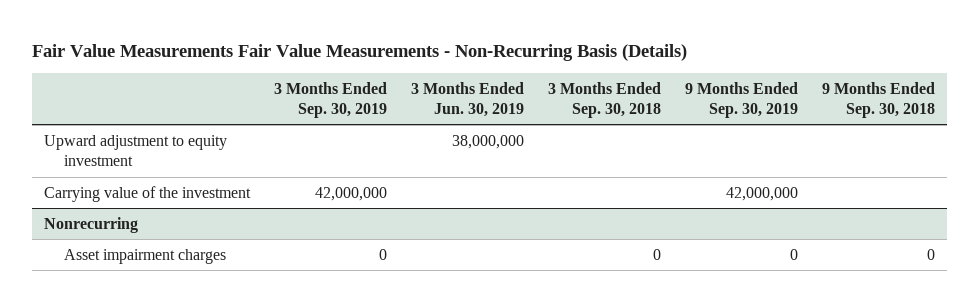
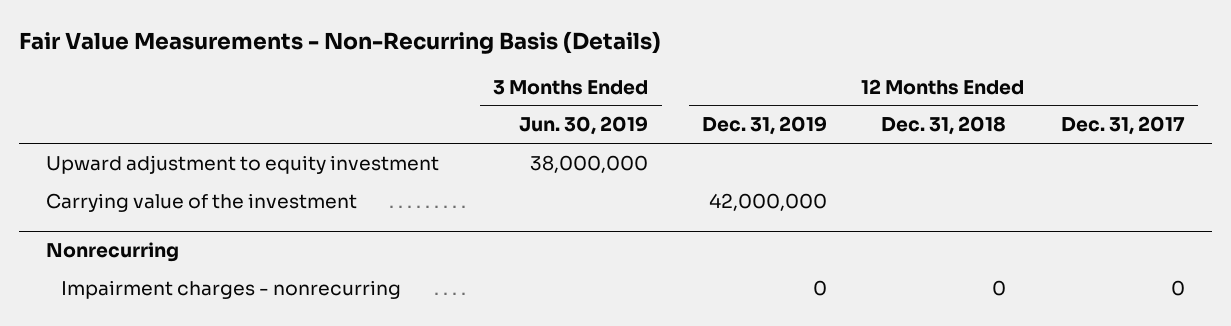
- Fair Value Measurements Fair Value Measurements - Non-Recurring Basis (Details)
+ Fair Value Measurements - Non-Recurring Basis (Details)
- | 3 Months Ended Sep. 30, 2019 | 3 Months Ended Jun. 30, 2019 | 3 Months Ended Sep. 30, 2018 | 9 Months Ended Sep. 30, 2019 | 9 Months Ended Sep. 30, 2018
+ | 3 Months Ended Jun. 30, 2019 | 12 Months Ended Dec. 31, 2019 | 12 Months Ended Dec. 31, 2018 | 12 Months Ended Dec. 31, 2017
@ Nonrecurring
- Asset impairment charges | 0 | | 0 | 0 | 0
+ Impairment charges - nonrecurring | | 0 | 0 | 0

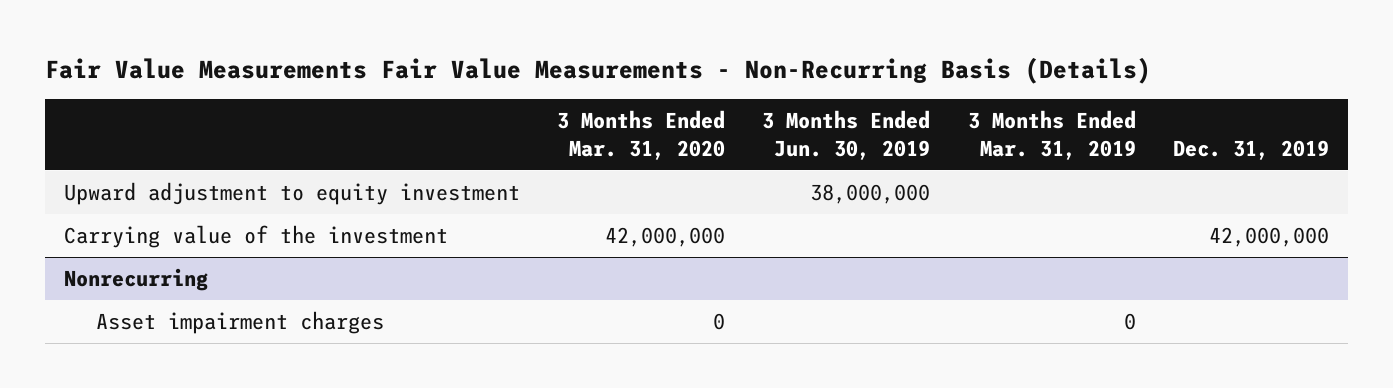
- Fair Value Measurements - Non-Recurring Basis (Details)
+ Fair Value Measurements Fair Value Measurements - Non-Recurring Basis (Details)
- | 3 Months Ended Jun. 30, 2019 | 12 Months Ended Dec. 31, 2019 | 12 Months Ended Dec. 31, 2018 | 12 Months Ended Dec. 31, 2017
+ | 3 Months Ended Mar. 31, 2020 | 3 Months Ended Jun. 30, 2019 | 3 Months Ended Mar. 31, 2019 | Dec. 31, 2019
@ Nonrecurring
- Impairment charges - nonrecurring | | 0 | 0 | 0
+ Asset impairment charges | 0 | | 0 |

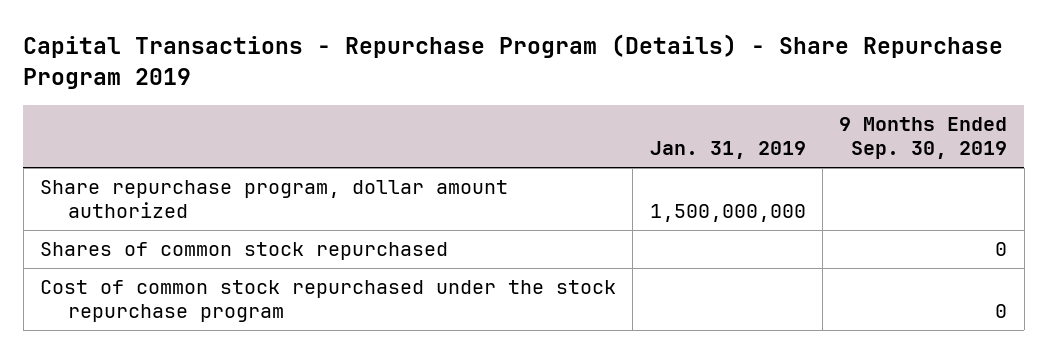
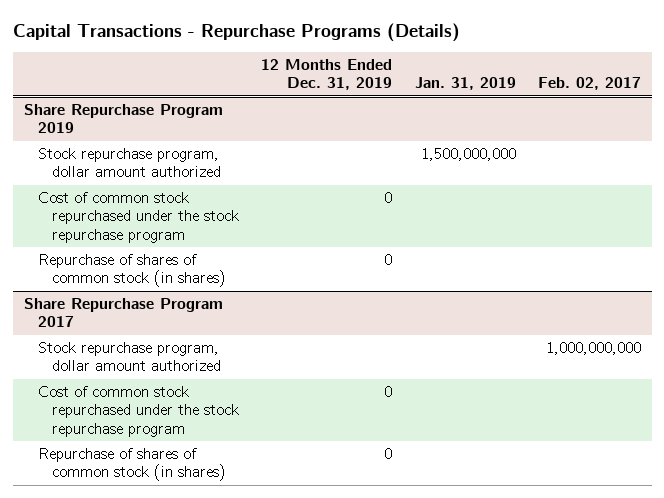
- Capital Transactions - Repurchase Program (Details) - Share Repurchase Program 2019
+ Capital Transactions - Repurchase Programs (Details)
- | Jan. 31, 2019 | 9 Months Ended Sep. 30, 2019
+ | 12 Months Ended Dec. 31, 2019 | Jan. 31, 2019 | Feb. 02, 2017
- Share repurchase program, dollar amount authorized | 1,500,000,000 |
- Shares of common stock repurchased | | 0
- Cost of common stock repurchased under the stock repurchase program | | 0
+ Share Repurchase Program 2019
+ Stock repurchase program, dollar amount authorized | | 1,500,000,000 |
+ Cost of common stock repurchased under the stock repurchase program | 0 | |
+ Repurchase of shares of common stock (in shares) | 0 | |
+ Share Repurchase Program 2017
+ Stock repurchase program, dollar amount authorized | | | 1,000,000,000
+ Cost of common stock repurchased under the stock repurchase program | 0 | |
+ Repurchase of shares of common stock (in shares) | 0 | |

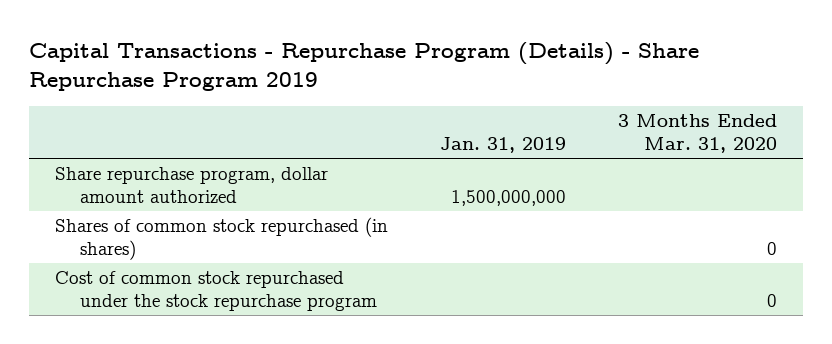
- Capital Transactions - Repurchase Programs (Details)
+ Capital Transactions - Repurchase Program (Details) - Share Repurchase Program 2019
- | 12 Months Ended Dec. 31, 2019 | Jan. 31, 2019 | Feb. 02, 2017
+ | Jan. 31, 2019 | 3 Months Ended Mar. 31, 2020
- Share Repurchase Program 2019
- Stock repurchase program, dollar amount authorized | | 1,500,000,000 |
- Cost of common stock repurchased under the stock repurchase program | 0 | |
- Repurchase of shares of common stock (in shares) | 0 | |
- Share Repurchase Program 2017
- Stock repurchase program, dollar amount authorized | | | 1,000,000,000
- Cost of common stock repurchased under the stock repurchase program | 0 | |
- Repurchase of shares of common stock (in shares) | 0 | |
+ Share repurchase program, dollar amount authorized | 1,500,000,000 |
+ Shares of common stock repurchased (in shares) | | 0
+ Cost of common stock repurchased under the stock repurchase program | | 0

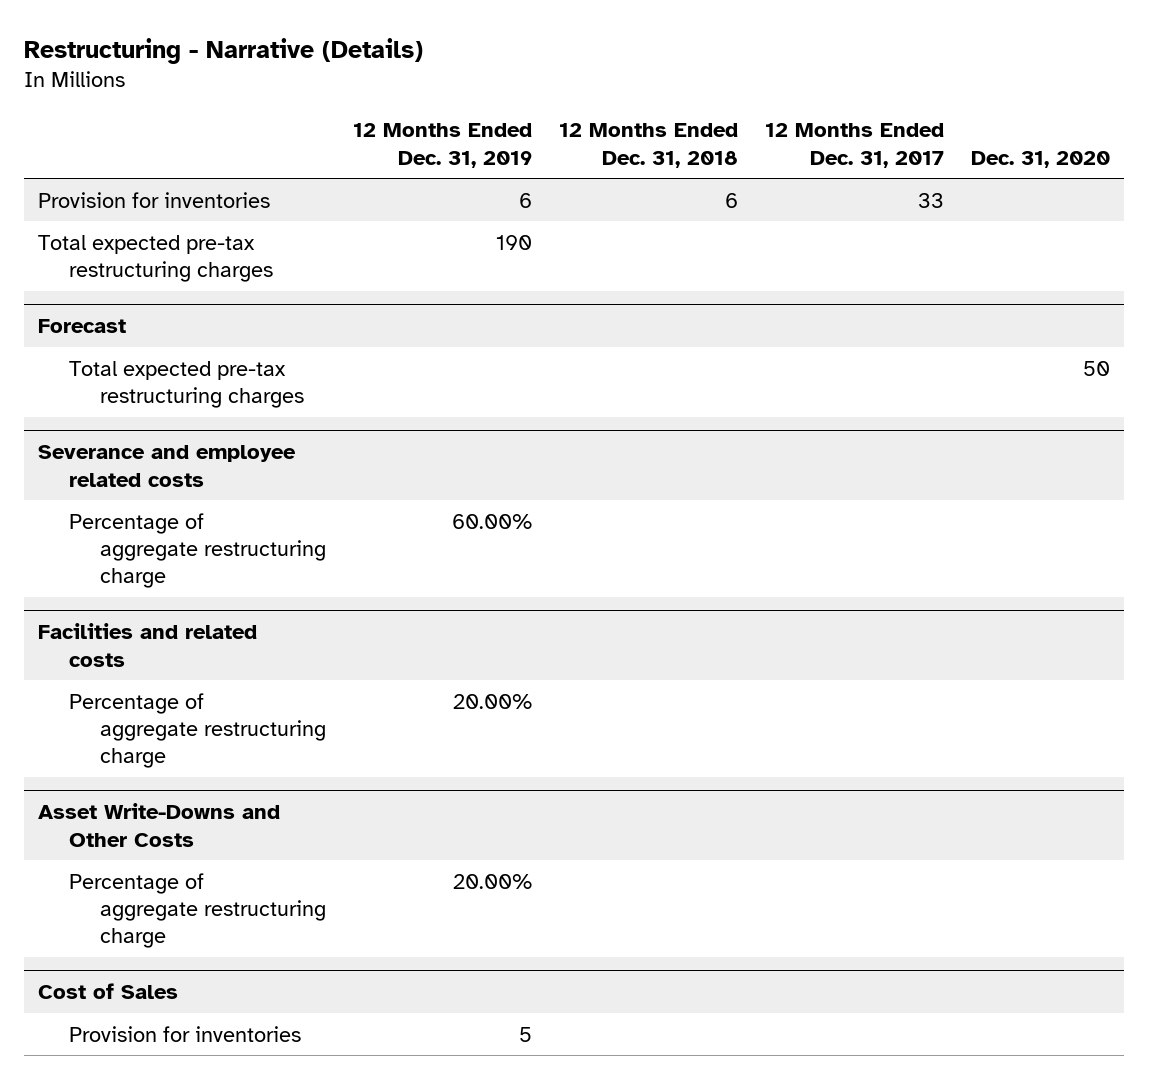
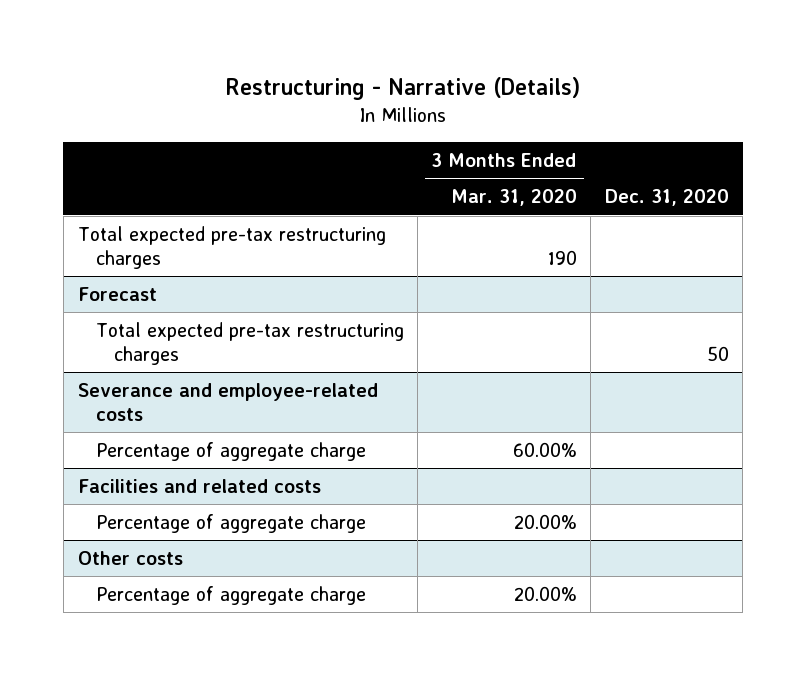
- | 12 Months Ended Dec. 31, 2019 | 12 Months Ended Dec. 31, 2018 | 12 Months Ended Dec. 31, 2017 | Dec. 31, 2020
+ | 3 Months Ended Mar. 31, 2020 | Dec. 31, 2020
- Provision for inventories | 6 | 6 | 33 |
- Severance and employee related costs
- Percentage of aggregate restructuring charge | 60.00% | | |
+ Severance and employee-related costs
+ Percentage of aggregate charge | 60.00% |
@ Facilities and related costs
- Percentage of aggregate restructuring charge | 20.00% | | |
- Asset Write-Downs and Other Costs
- Percentage of aggregate restructuring charge | 20.00% | | |
- Cost of Sales
- Provision for inventories | 5 | | |
@ Facilities and related costs
+ Percentage of aggregate charge | 20.00% |
+ Other costs
+ Percentage of aggregate charge | 20.00% |

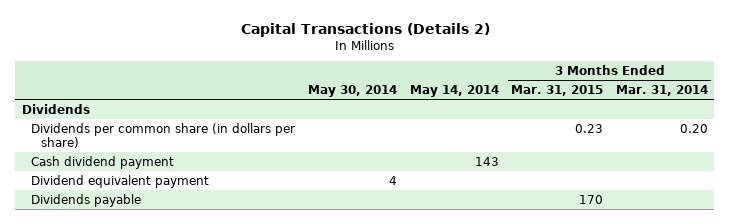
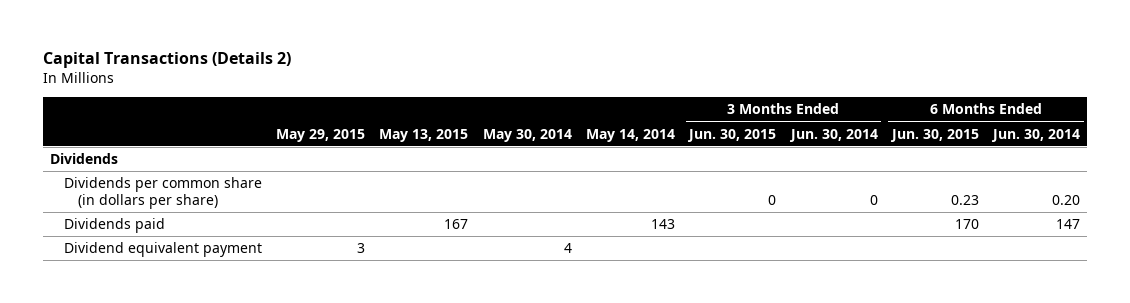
- | May 30, 2014 | May 14, 2014 | 3 Months Ended Mar. 31, 2015 | 3 Months Ended Mar. 31, 2014
+ | May 29, 2015 | May 13, 2015 | May 30, 2014 | May 14, 2014 | 3 Months Ended Jun. 30, 2015 | 3 Months Ended Jun. 30, 2014 | 6 Months Ended Jun. 30, 2015 | 6 Months Ended Jun. 30, 2014
- Cash dividend payment | | 143 | |
+ Dividends paid | | 167 | | 143 | | | 170 | 147
- Dividends payable | | | 170 |

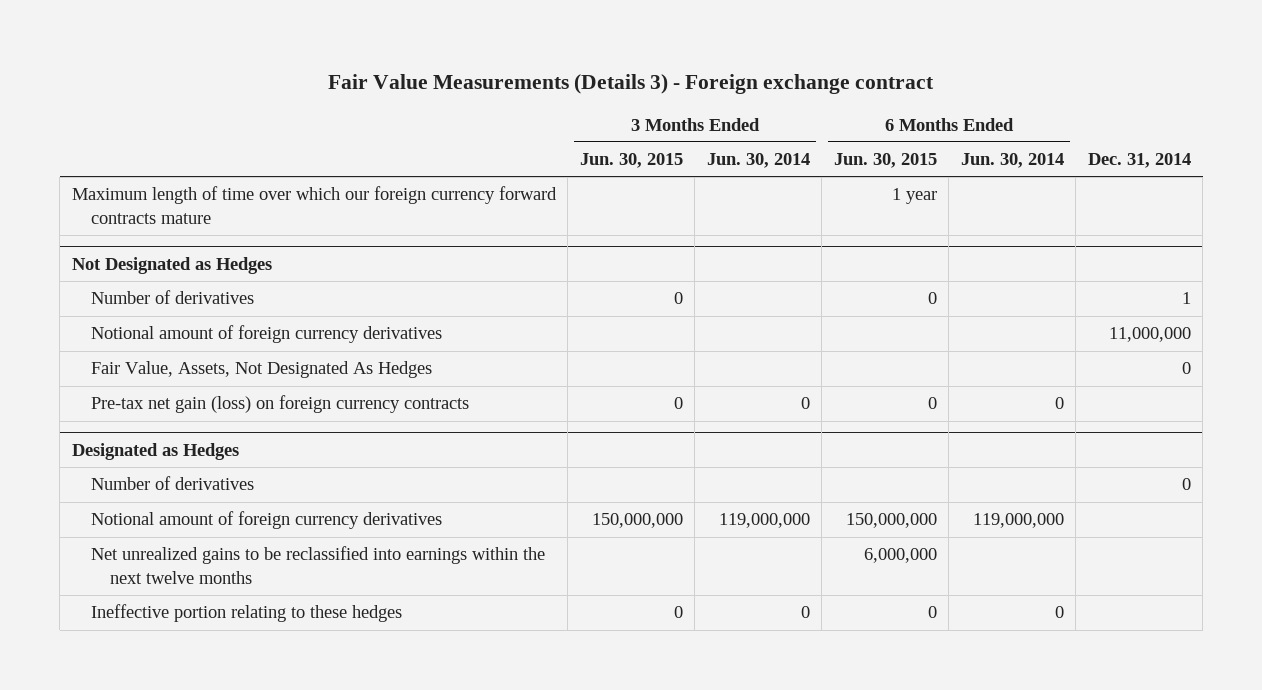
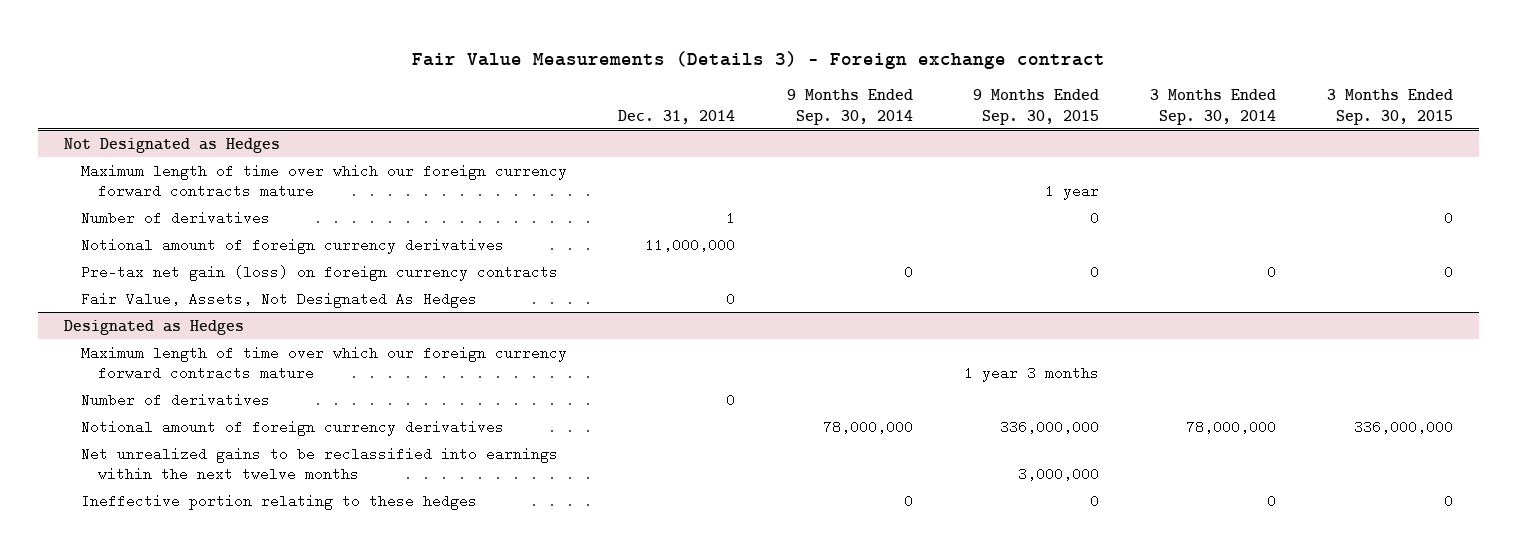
- | 3 Months Ended Jun. 30, 2015 | 3 Months Ended Jun. 30, 2014 | 6 Months Ended Jun. 30, 2015 | 6 Months Ended Jun. 30, 2014 | Dec. 31, 2014
+ | Dec. 31, 2014 | 9 Months Ended Sep. 30, 2014 | 9 Months Ended Sep. 30, 2015 | 3 Months Ended Sep. 30, 2014 | 3 Months Ended Sep. 30, 2015
- Maximum length of time over which our foreign currency forward contracts mature | | | 1 year | |
@ Not Designated as Hedges
+ Maximum length of time over which our foreign currency forward contracts mature | | | 1 year | |
moved down: Fair Value, Assets, Not Designated As Hedges | 0 | | | |
@ Designated as Hedges
+ Maximum length of time over which our foreign currency forward contracts mature | | | 1 year 3 months | |

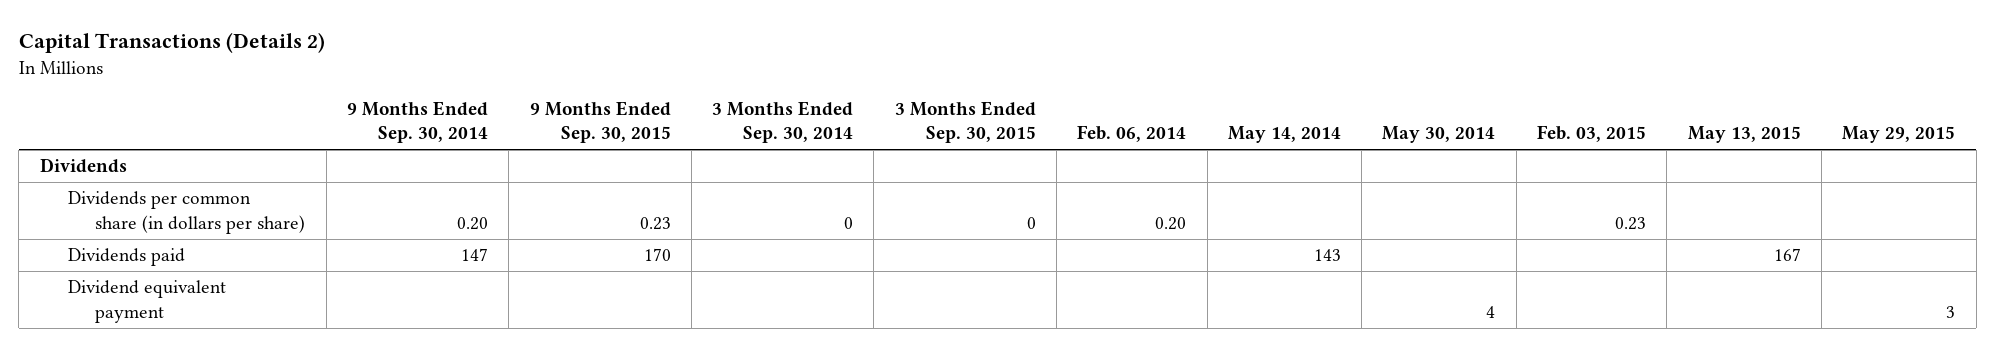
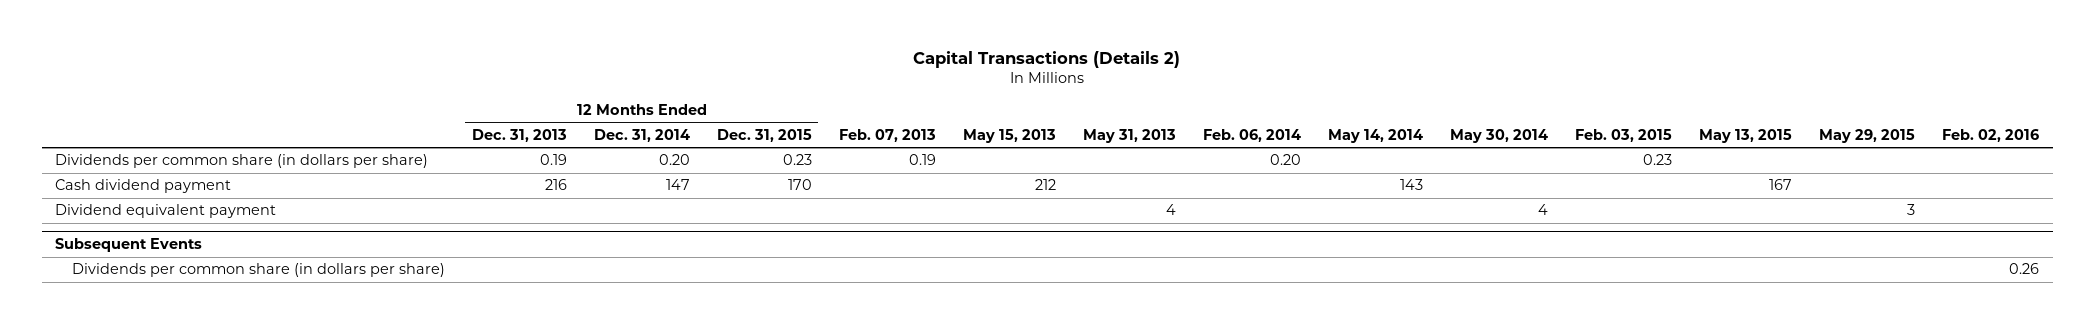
- | 9 Months Ended Sep. 30, 2014 | 9 Months Ended Sep. 30, 2015 | 3 Months Ended Sep. 30, 2014 | 3 Months Ended Sep. 30, 2015 | Feb. 06, 2014 | May 14, 2014 | May 30, 2014 | Feb. 03, 2015 | May 13, 2015 | May 29, 2015
+ | 12 Months Ended Dec. 31, 2013 | 12 Months Ended Dec. 31, 2014 | 12 Months Ended Dec. 31, 2015 | Feb. 07, 2013 | May 15, 2013 | May 31, 2013 | Feb. 06, 2014 | May 14, 2014 | May 30, 2014 | Feb. 03, 2015 | May 13, 2015 | May 29, 2015 | Feb. 02, 2016
- Dividends
- Dividends paid | 147 | 170 | | | | 143 | | | 167 |
+ Cash dividend payment | 216 | 147 | 170 | | 212 | | | 143 | | | 167 | |
+ Subsequent Events
+ Dividends per common share (in dollars per share) | | | | | | | | | | | | | 0.26

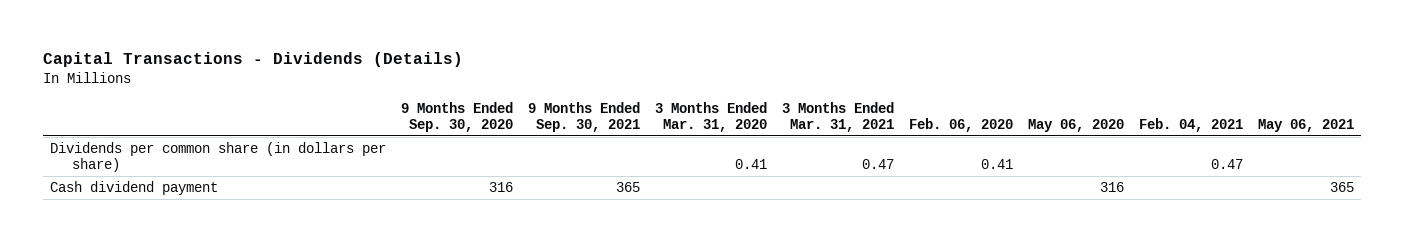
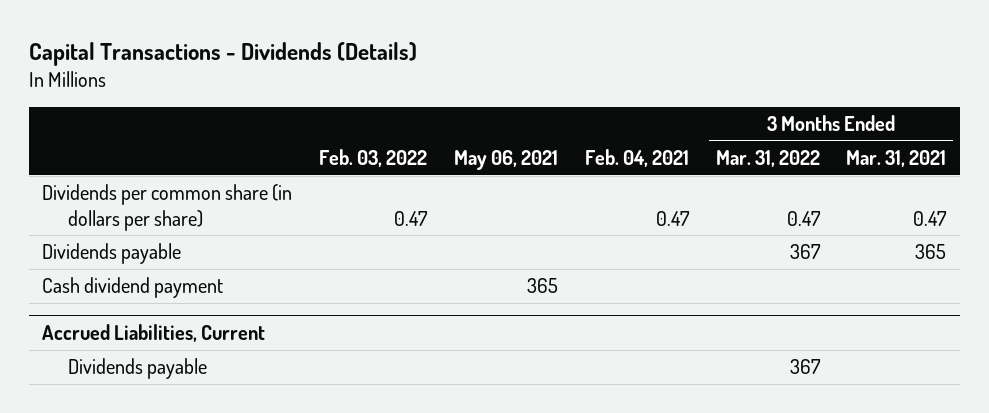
- | 9 Months Ended Sep. 30, 2020 | 9 Months Ended Sep. 30, 2021 | 3 Months Ended Mar. 31, 2020 | 3 Months Ended Mar. 31, 2021 | Feb. 06, 2020 | May 06, 2020 | Feb. 04, 2021 | May 06, 2021
+ | Feb. 03, 2022 | May 06, 2021 | Feb. 04, 2021 | 3 Months Ended Mar. 31, 2022 | 3 Months Ended Mar. 31, 2021
+ Dividends payable | | | | 367 | 365
+ Accrued Liabilities, Current
+ Dividends payable | | | | 367 |

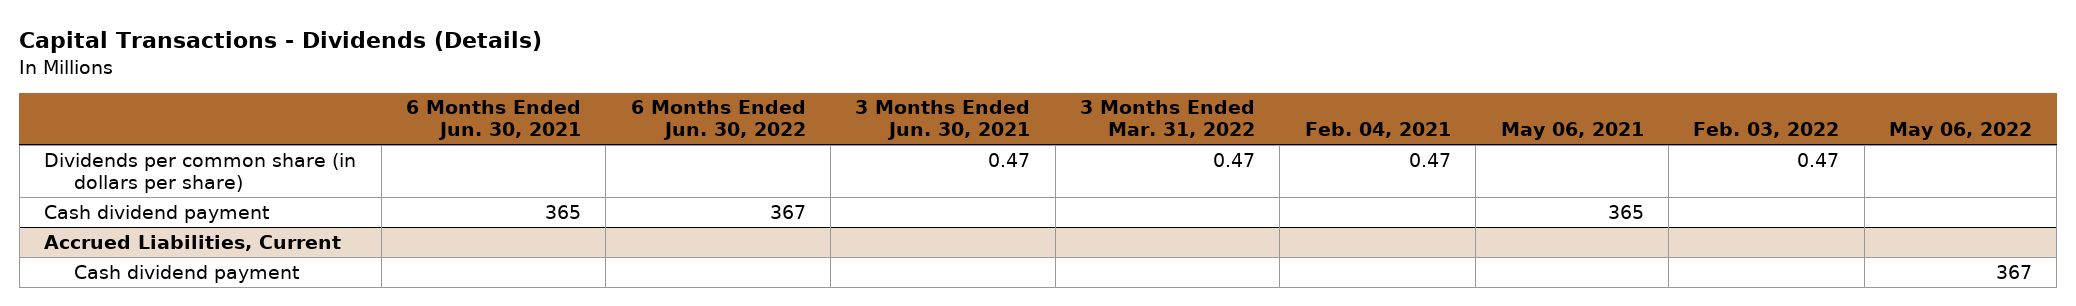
- | Feb. 03, 2022 | May 06, 2021 | Feb. 04, 2021 | 3 Months Ended Mar. 31, 2022 | 3 Months Ended Mar. 31, 2021
+ | 6 Months Ended Jun. 30, 2021 | 6 Months Ended Jun. 30, 2022 | 3 Months Ended Jun. 30, 2021 | 3 Months Ended Mar. 31, 2022 | Feb. 04, 2021 | May 06, 2021 | Feb. 03, 2022 | May 06, 2022
- Dividends payable | | | | 367 | 365
@ Accrued Liabilities, Current
- Dividends payable | | | | 367 |
+ Cash dividend payment | | | | | | | | 367

